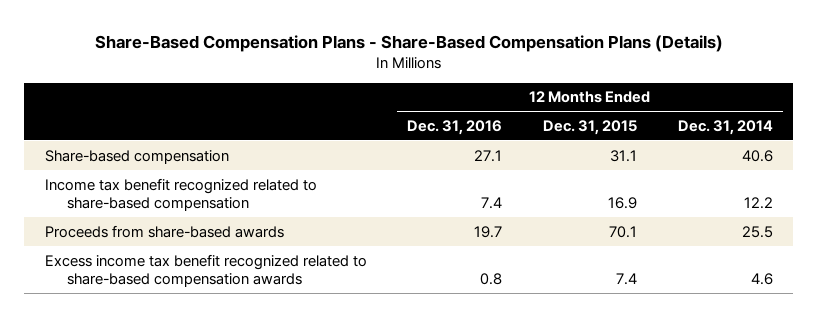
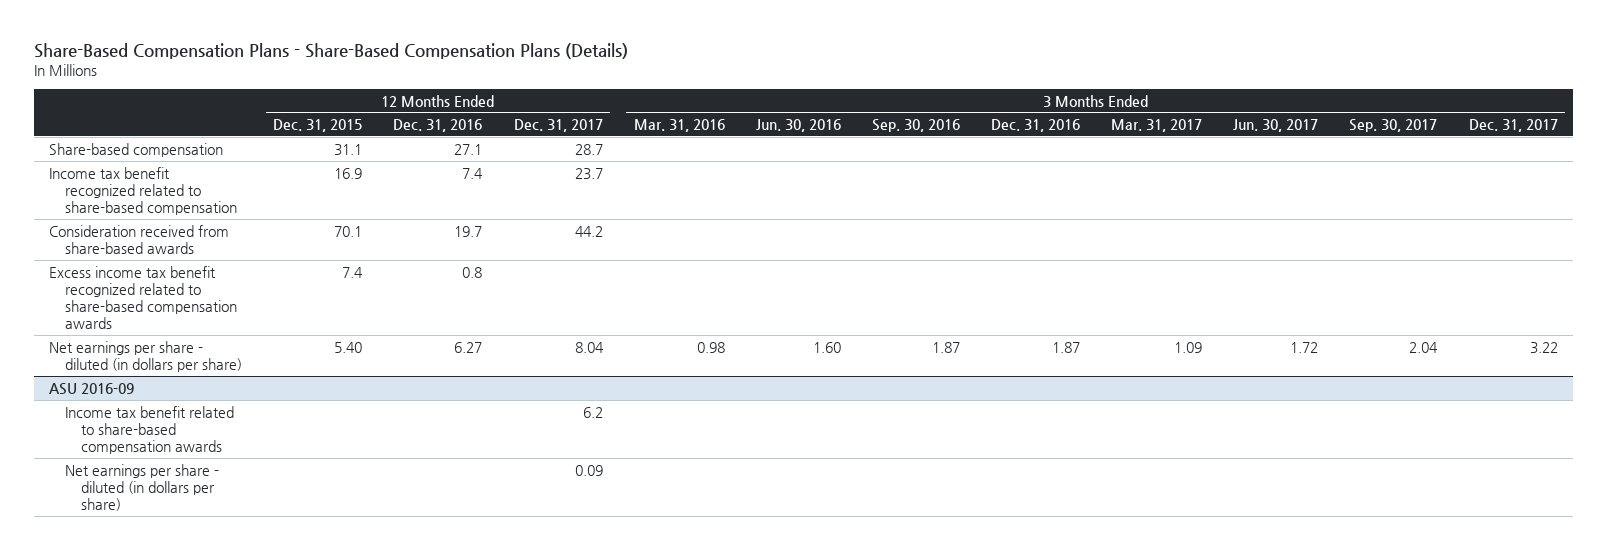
- | 12 Months Ended Dec. 31, 2016 | 12 Months Ended Dec. 31, 2015 | 12 Months Ended Dec. 31, 2014
+ | 12 Months Ended Dec. 31, 2015 | 12 Months Ended Dec. 31, 2016 | 12 Months Ended Dec. 31, 2017 | 3 Months Ended Mar. 31, 2016 | 3 Months Ended Jun. 30, 2016 | 3 Months Ended Sep. 30, 2016 | 3 Months Ended Dec. 31, 2016 | 3 Months Ended Mar. 31, 2017 | 3 Months Ended Jun. 30, 2017 | 3 Months Ended Sep. 30, 2017 | 3 Months Ended Dec. 31, 2017
- Proceeds from share-based awards | 19.7 | 70.1 | 25.5
+ Consideration received from share-based awards | 70.1 | 19.7 | 44.2 | | | | | | | |
+ Net earnings per share - diluted (in dollars per share) | 5.40 | 6.27 | 8.04 | 0.98 | 1.60 | 1.87 | 1.87 | 1.09 | 1.72 | 2.04 | 3.22
+ ASU 2016-09
+ Income tax benefit related to share-based compensation awards | | | 6.2 | | | | | | | |
+ Net earnings per share - diluted (in dollars per share) | | | 0.09 | | | | | | | |

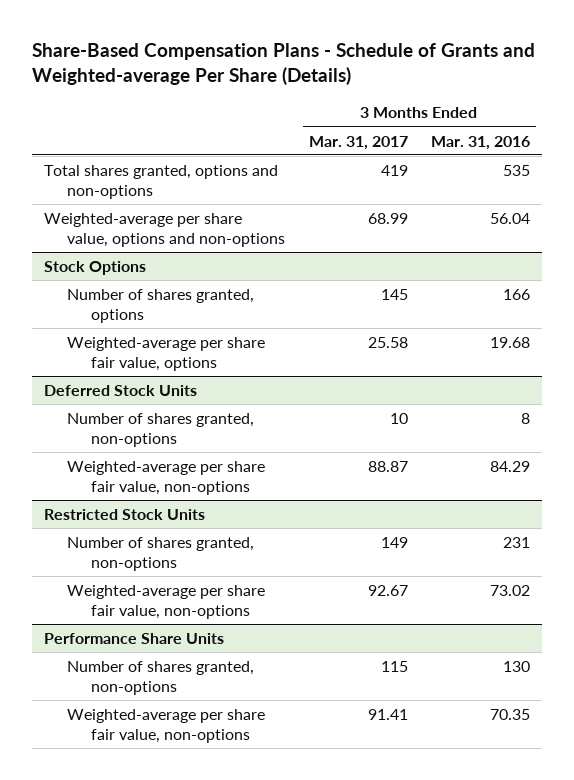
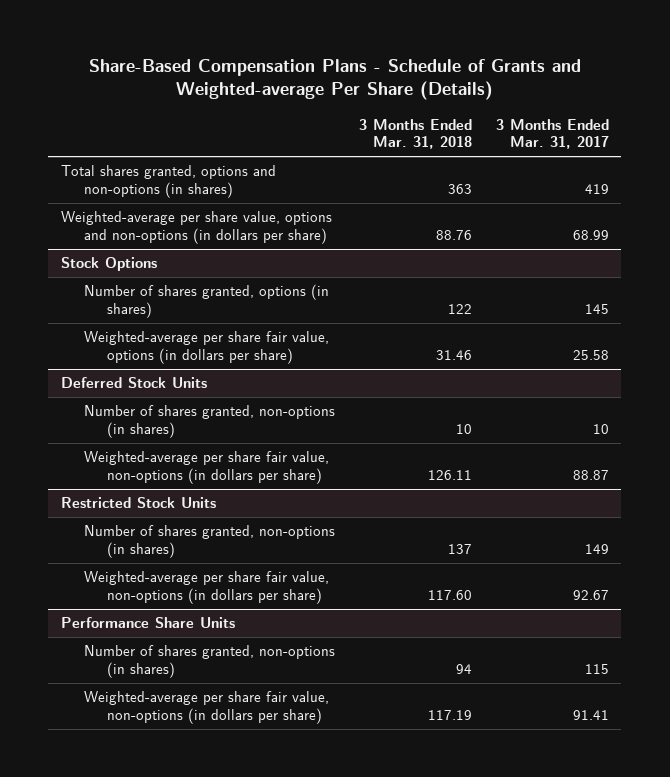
- | 3 Months Ended Mar. 31, 2017 | 3 Months Ended Mar. 31, 2016
+ | 3 Months Ended Mar. 31, 2018 | 3 Months Ended Mar. 31, 2017
- Total shares granted, options and non-options | 419 | 535
- Weighted-average per share value, options and non-options | 68.99 | 56.04
+ Total shares granted, options and non-options (in shares) | 363 | 419
+ Weighted-average per share value, options and non-options (in dollars per share) | 88.76 | 68.99
@ Stock Options
- Number of shares granted, options | 145 | 166
- Weighted-average per share fair value, options | 25.58 | 19.68
+ Number of shares granted, options (in shares) | 122 | 145
+ Weighted-average per share fair value, options (in dollars per share) | 31.46 | 25.58
@ Deferred Stock Units
- Number of shares granted, non-options | 10 | 8
- Weighted-average per share fair value, non-options | 88.87 | 84.29
+ Number of shares granted, non-options (in shares) | 10 | 10
+ Weighted-average per share fair value, non-options (in dollars per share) | 126.11 | 88.87
@ Restricted Stock Units
- Number of shares granted, non-options | 149 | 231
- Weighted-average per share fair value, non-options | 92.67 | 73.02
+ Number of shares granted, non-options (in shares) | 137 | 149
+ Weighted-average per share fair value, non-options (in dollars per share) | 117.60 | 92.67
@ Performance Share Units
- Number of shares granted, non-options | 115 | 130
- Weighted-average per share fair value, non-options | 91.41 | 70.35
+ Number of shares granted, non-options (in shares) | 94 | 115
+ Weighted-average per share fair value, non-options (in dollars per share) | 117.19 | 91.41

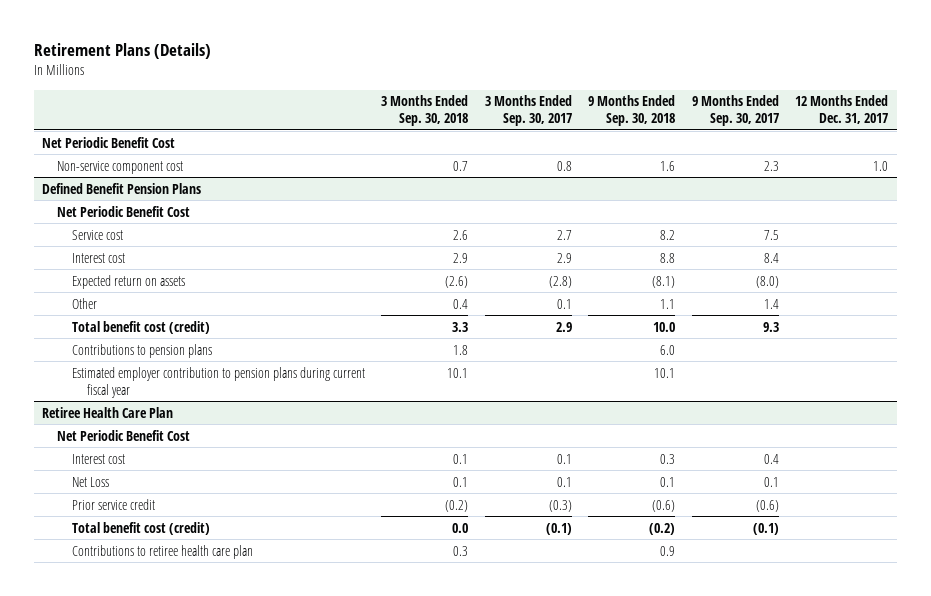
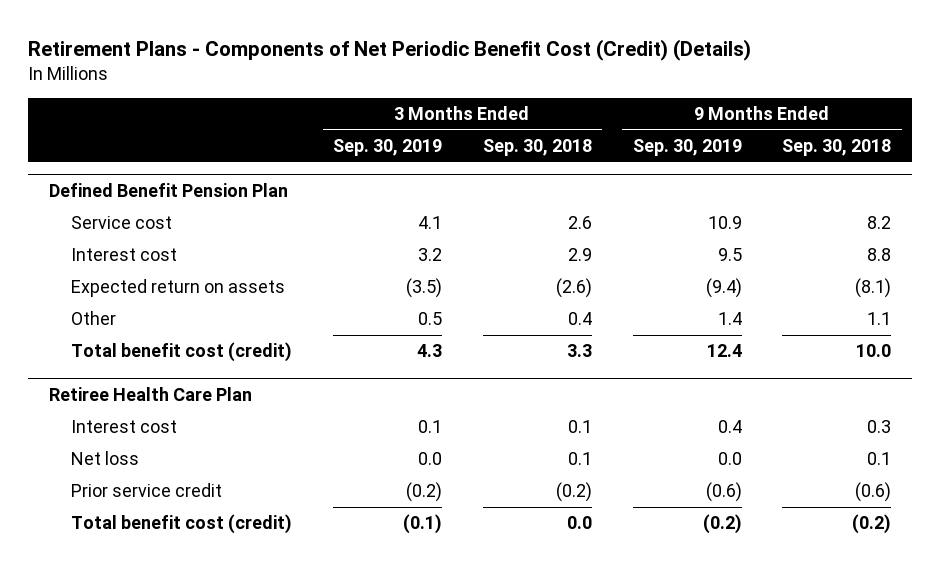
- Retirement Plans (Details)
+ Retirement Plans - Components of Net Periodic Benefit Cost (Credit) (Details)
- | 3 Months Ended Sep. 30, 2018 | 3 Months Ended Sep. 30, 2017 | 9 Months Ended Sep. 30, 2018 | 9 Months Ended Sep. 30, 2017 | 12 Months Ended Dec. 31, 2017
+ | 3 Months Ended Sep. 30, 2019 | 3 Months Ended Sep. 30, 2018 | 9 Months Ended Sep. 30, 2019 | 9 Months Ended Sep. 30, 2018
- Net Periodic Benefit Cost
- Non-service component cost | 0.7 | 0.8 | 1.6 | 2.3 | 1.0
- Defined Benefit Pension Plans
- Net Periodic Benefit Cost
+ Defined Benefit Pension Plan
- Contributions to pension plans | 1.8 | | 6.0 | |
- Estimated employer contribution to pension plans during current fiscal year | 10.1 | | 10.1 | |
@ Retiree Health Care Plan
- Net Periodic Benefit Cost
- Net Loss | 0.1 | 0.1 | 0.1 | 0.1 |
+ Net loss | 0.0 | 0.1 | 0.0 | 0.1
- Contributions to retiree health care plan | 0.3 | | 0.9 | |

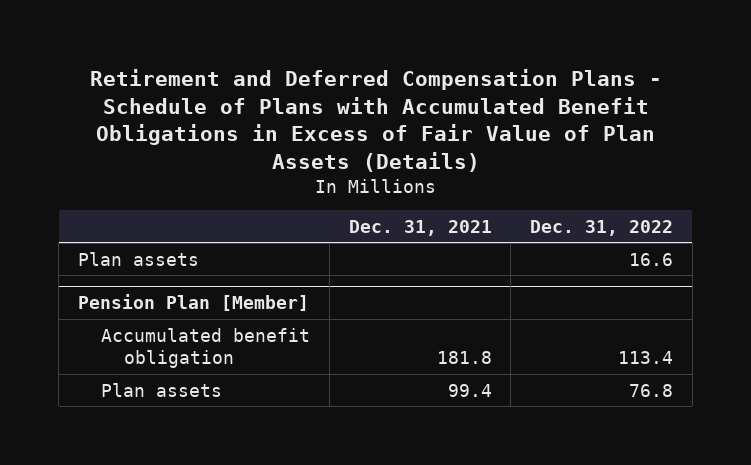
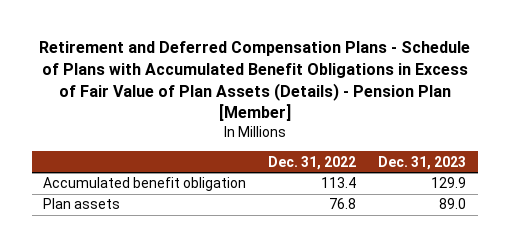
- Retirement and Deferred Compensation Plans - Schedule of Plans with Accumulated Benefit Obligations in Excess of Fair Value of Plan Assets (Details)
+ Retirement and Deferred Compensation Plans - Schedule of Plans with Accumulated Benefit Obligations in Excess of Fair Value of Plan Assets (Details) - Pension Plan [Member]
- | Dec. 31, 2021 | Dec. 31, 2022
+ | Dec. 31, 2022 | Dec. 31, 2023
- Plan assets | | 16.6
- Pension Plan [Member]

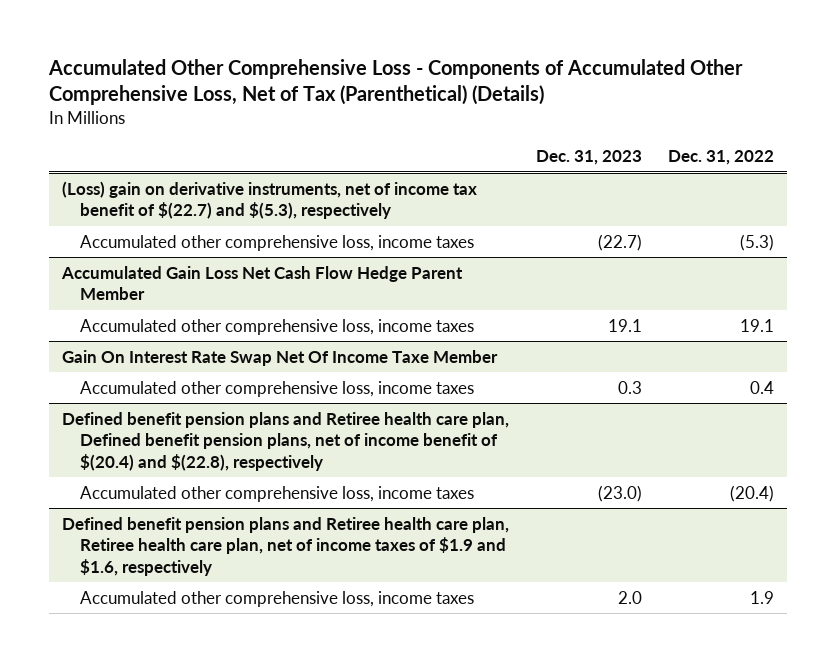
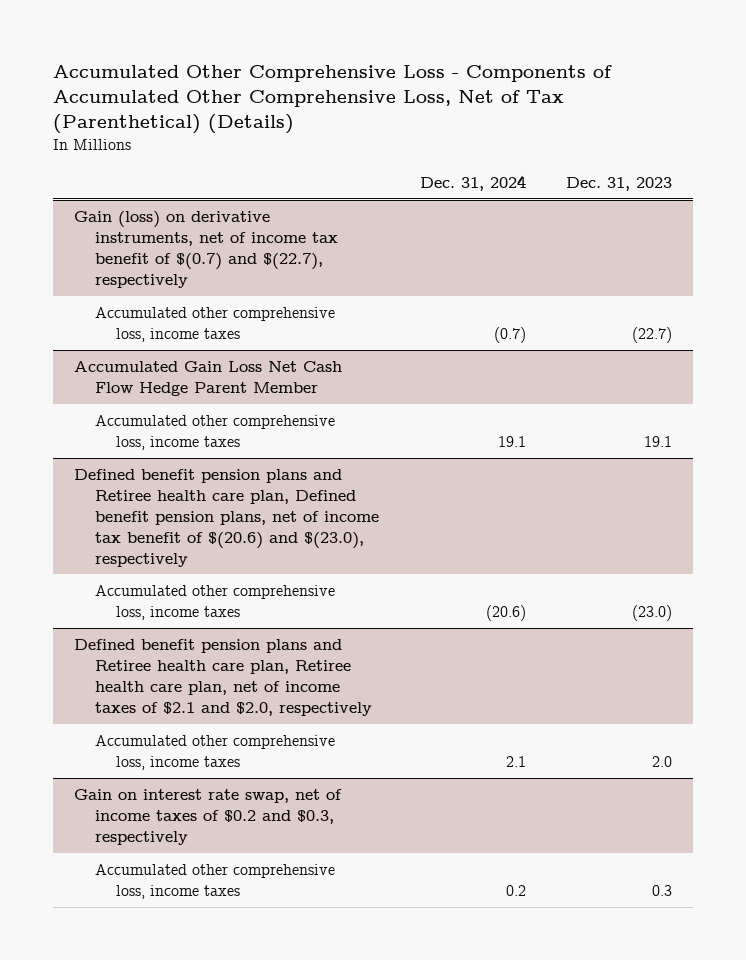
- | Dec. 31, 2023 | Dec. 31, 2022
+ | Dec. 31, 2024 | Dec. 31, 2023
- (Loss) gain on derivative instruments, net of income tax benefit of $(22.7) and $(5.3), respectively
+ Gain (loss) on derivative instruments, net of income tax benefit of $(0.7) and $(22.7), respectively
- Gain On Interest Rate Swap Net Of Income Taxe Member
- Accumulated other comprehensive loss, income taxes | 0.3 | 0.4
- Defined benefit pension plans and Retiree health care plan, Defined benefit pension plans, net of income benefit of $(20.4) and $(22.8), respectively
+ Defined benefit pension plans and Retiree health care plan, Defined benefit pension plans, net of income tax benefit of $(20.6) and $(23.0), respectively
- Defined benefit pension plans and Retiree health care plan, Retiree health care plan, net of income taxes of $1.9 and $1.6, respectively
+ Defined benefit pension plans and Retiree health care plan, Retiree health care plan, net of income taxes of $2.1 and $2.0, respectively
+ Gain on interest rate swap, net of income taxes of $0.2 and $0.3, respectively
+ Accumulated other comprehensive loss, income taxes | 0.2 | 0.3

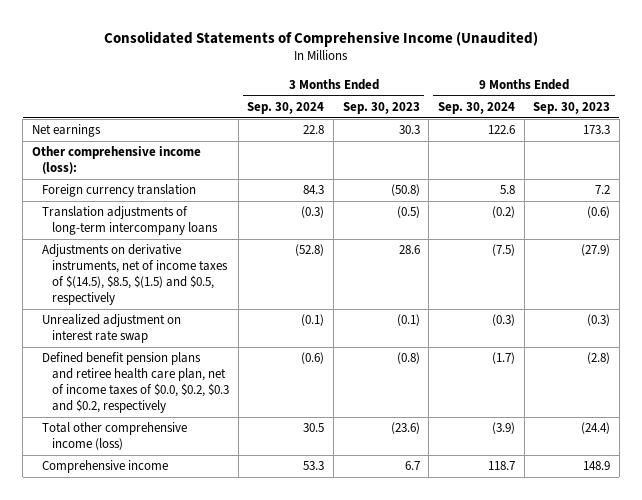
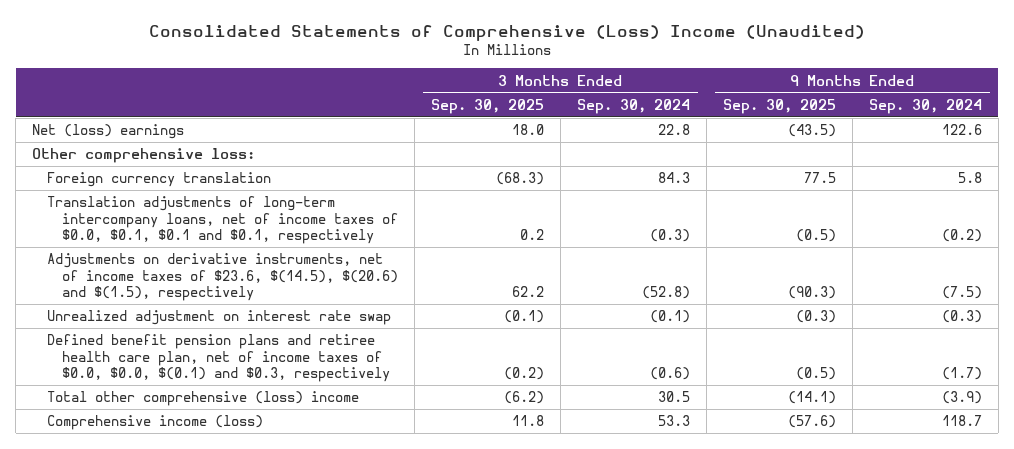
- Consolidated Statements of Comprehensive Income (Unaudited)
+ Consolidated Statements of Comprehensive (Loss) Income (Unaudited)
- | 3 Months Ended Sep. 30, 2024 | 3 Months Ended Sep. 30, 2023 | 9 Months Ended Sep. 30, 2024 | 9 Months Ended Sep. 30, 2023
+ | 3 Months Ended Sep. 30, 2025 | 3 Months Ended Sep. 30, 2024 | 9 Months Ended Sep. 30, 2025 | 9 Months Ended Sep. 30, 2024
- Net earnings | 22.8 | 30.3 | 122.6 | 173.3
- Other comprehensive income (loss):
+ Net (loss) earnings | 18.0 | 22.8 | (43.5) | 122.6
+ Other comprehensive loss:
- Translation adjustments of long-term intercompany loans | (0.3) | (0.5) | (0.2) | (0.6)
- Adjustments on derivative instruments, net of income taxes of $(14.5), $8.5, $(1.5) and $0.5, respectively | (52.8) | 28.6 | (7.5) | (27.9)
+ Translation adjustments of long-term intercompany loans, net of income taxes of $0.0, $0.1, $0.1 and $0.1, respectively | 0.2 | (0.3) | (0.5) | (0.2)
+ Adjustments on derivative instruments, net of income taxes of $23.6, $(14.5), $(20.6) and $(1.5), respectively | 62.2 | (52.8) | (90.3) | (7.5)
- Defined benefit pension plans and retiree health care plan, net of income taxes of $0.0, $0.2, $0.3 and $0.2, respectively | (0.6) | (0.8) | (1.7) | (2.8)
- Total other comprehensive income (loss) | 30.5 | (23.6) | (3.9) | (24.4)
- Comprehensive income | 53.3 | 6.7 | 118.7 | 148.9
+ Defined benefit pension plans and retiree health care plan, net of income taxes of $0.0, $0.0, $(0.1) and $0.3, respectively | (0.2) | (0.6) | (0.5) | (1.7)
+ Total other comprehensive (loss) income | (6.2) | 30.5 | (14.1) | (3.9)
+ Comprehensive income (loss) | 11.8 | 53.3 | (57.6) | 118.7

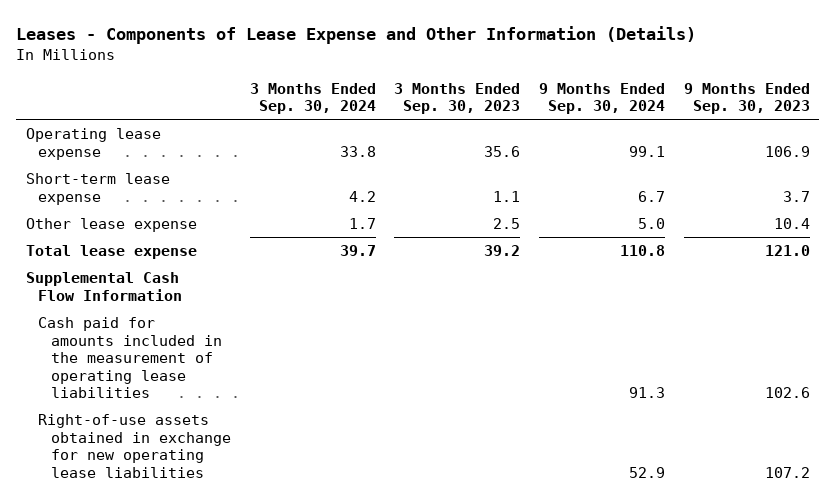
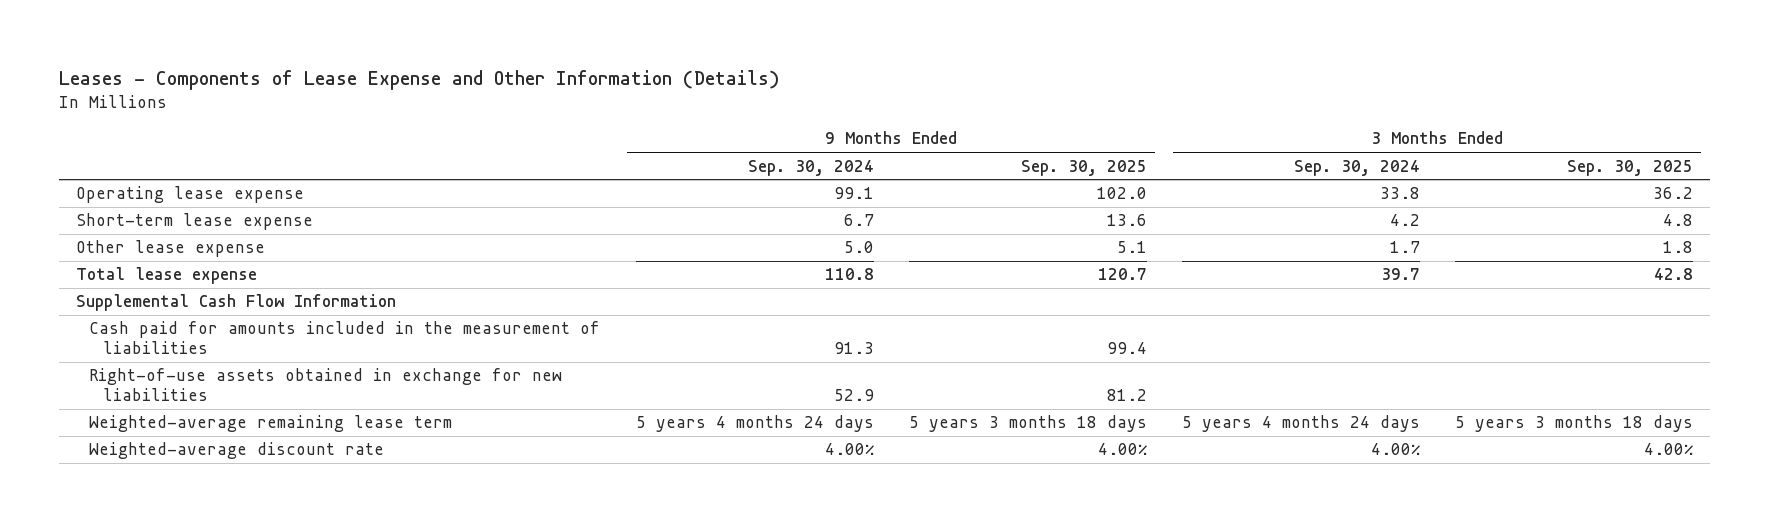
- | 3 Months Ended Sep. 30, 2024 | 3 Months Ended Sep. 30, 2023 | 9 Months Ended Sep. 30, 2024 | 9 Months Ended Sep. 30, 2023
+ | 9 Months Ended Sep. 30, 2024 | 9 Months Ended Sep. 30, 2025 | 3 Months Ended Sep. 30, 2024 | 3 Months Ended Sep. 30, 2025
- Cash paid for amounts included in the measurement of operating lease liabilities | | | 91.3 | 102.6
- Right-of-use assets obtained in exchange for new operating lease liabilities | | | 52.9 | 107.2
+ Cash paid for amounts included in the measurement of liabilities | 91.3 | 99.4 | |
+ Right-of-use assets obtained in exchange for new liabilities | 52.9 | 81.2 | |
+ Weighted-average remaining lease term | 5 years 4 months 24 days | 5 years 3 months 18 days | 5 years 4 months 24 days | 5 years 3 months 18 days
+ Weighted-average discount rate | 4.00% | 4.00% | 4.00% | 4.00%

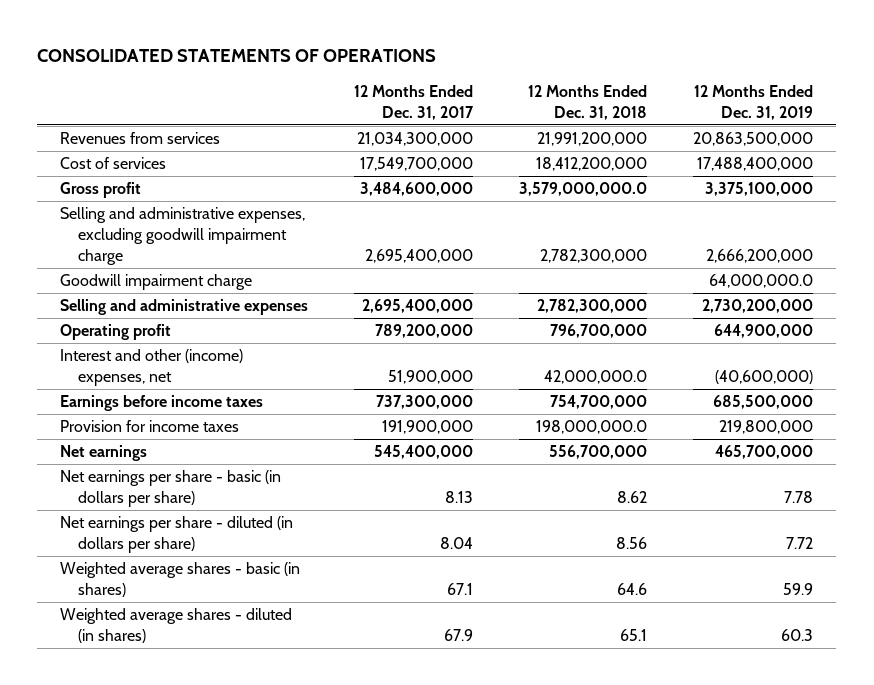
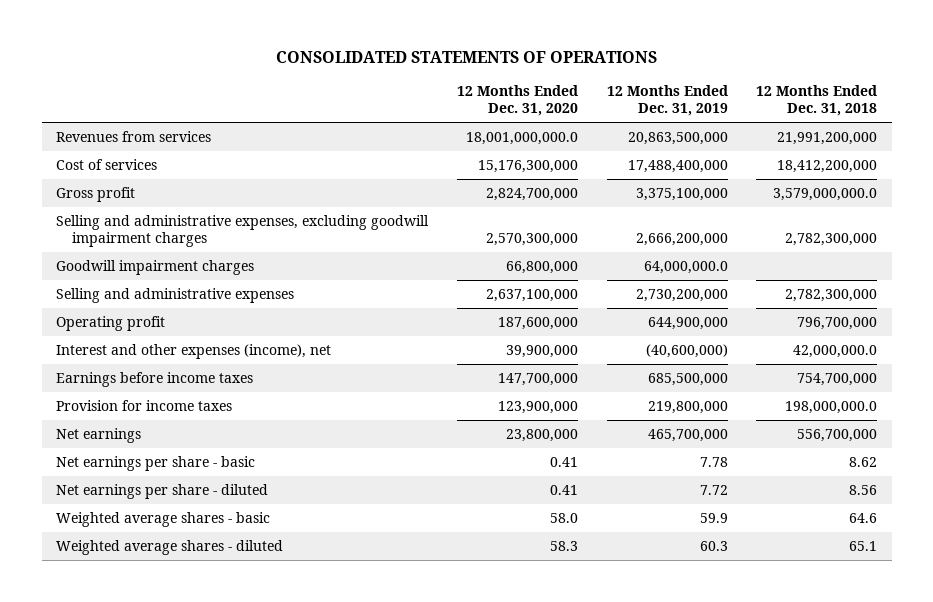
- | 12 Months Ended Dec. 31, 2017 | 12 Months Ended Dec. 31, 2018 | 12 Months Ended Dec. 31, 2019
+ | 12 Months Ended Dec. 31, 2020 | 12 Months Ended Dec. 31, 2019 | 12 Months Ended Dec. 31, 2018
- Selling and administrative expenses, excluding goodwill impairment charge | 2,695,400,000 | 2,782,300,000 | 2,666,200,000
- Goodwill impairment charge | | | 64,000,000.0
+ Selling and administrative expenses, excluding goodwill impairment charges | 2,570,300,000 | 2,666,200,000 | 2,782,300,000
+ Goodwill impairment charges | 66,800,000 | 64,000,000.0 |
- Interest and other (income) expenses, net | 51,900,000 | 42,000,000.0 | (40,600,000)
+ Interest and other expenses (income), net | 39,900,000 | (40,600,000) | 42,000,000.0
- Net earnings per share - basic (in dollars per share) | 8.13 | 8.62 | 7.78
- Net earnings per share - diluted (in dollars per share) | 8.04 | 8.56 | 7.72
- Weighted average shares - basic (in shares) | 67.1 | 64.6 | 59.9
- Weighted average shares - diluted (in shares) | 67.9 | 65.1 | 60.3
+ Net earnings per share - basic | 0.41 | 7.78 | 8.62
+ Net earnings per share - diluted | 0.41 | 7.72 | 8.56
+ Weighted average shares - basic | 58.0 | 59.9 | 64.6
+ Weighted average shares - diluted | 58.3 | 60.3 | 65.1

